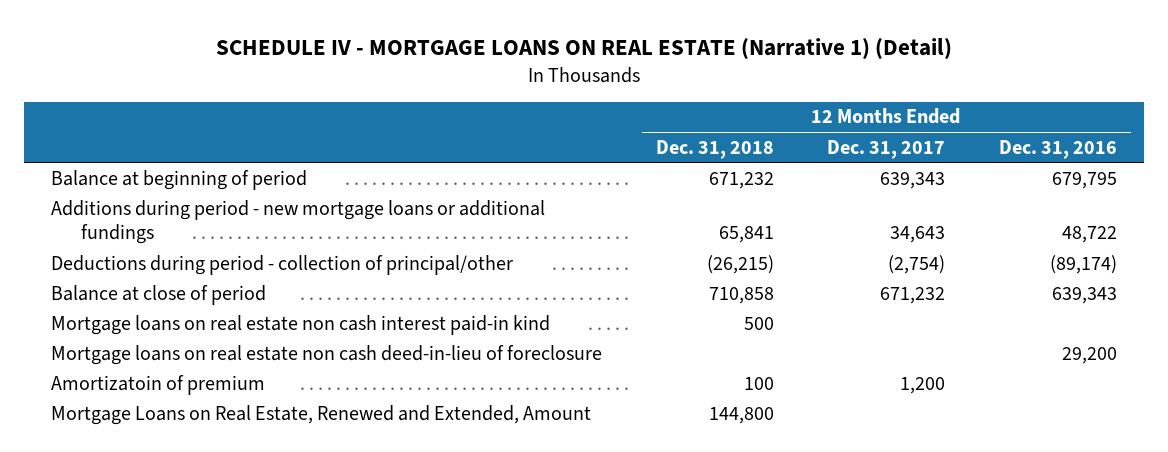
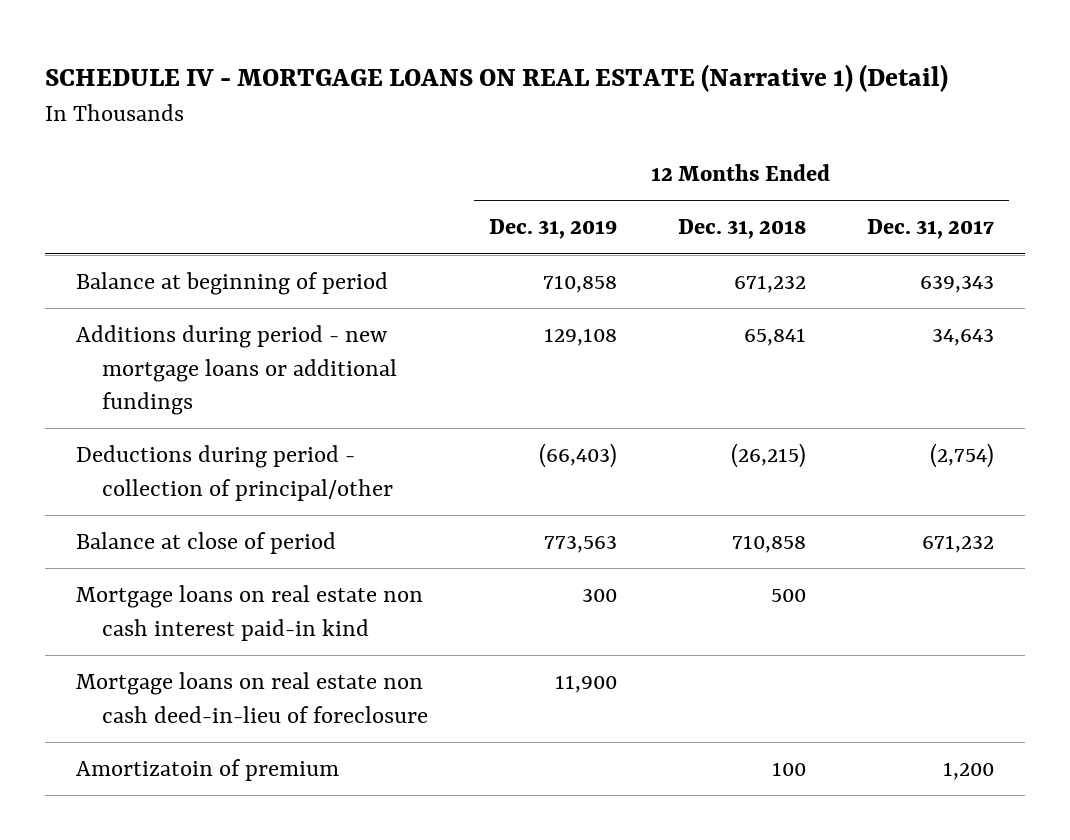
- | 12 Months Ended Dec. 31, 2018 | 12 Months Ended Dec. 31, 2017 | 12 Months Ended Dec. 31, 2016
+ | 12 Months Ended Dec. 31, 2019 | 12 Months Ended Dec. 31, 2018 | 12 Months Ended Dec. 31, 2017
- Mortgage Loans on Real Estate, Renewed and Extended, Amount | 144,800 | |

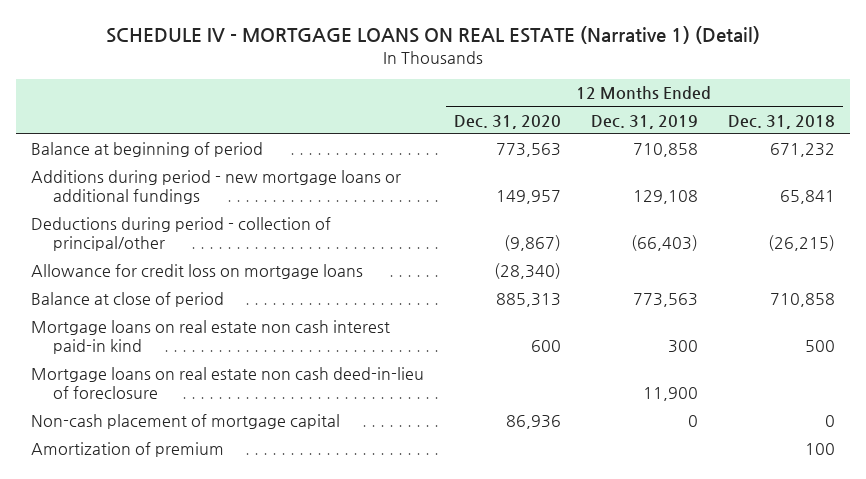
- | 12 Months Ended Dec. 31, 2019 | 12 Months Ended Dec. 31, 2018 | 12 Months Ended Dec. 31, 2017
+ | 12 Months Ended Dec. 31, 2020 | 12 Months Ended Dec. 31, 2019 | 12 Months Ended Dec. 31, 2018
+ Allowance for credit loss on mortgage loans | (28,340) | |
- Amortizatoin of premium | | 100 | 1,200
+ Non-cash placement of mortgage capital | 86,936 | 0 | 0
+ Amortization of premium | | | 100

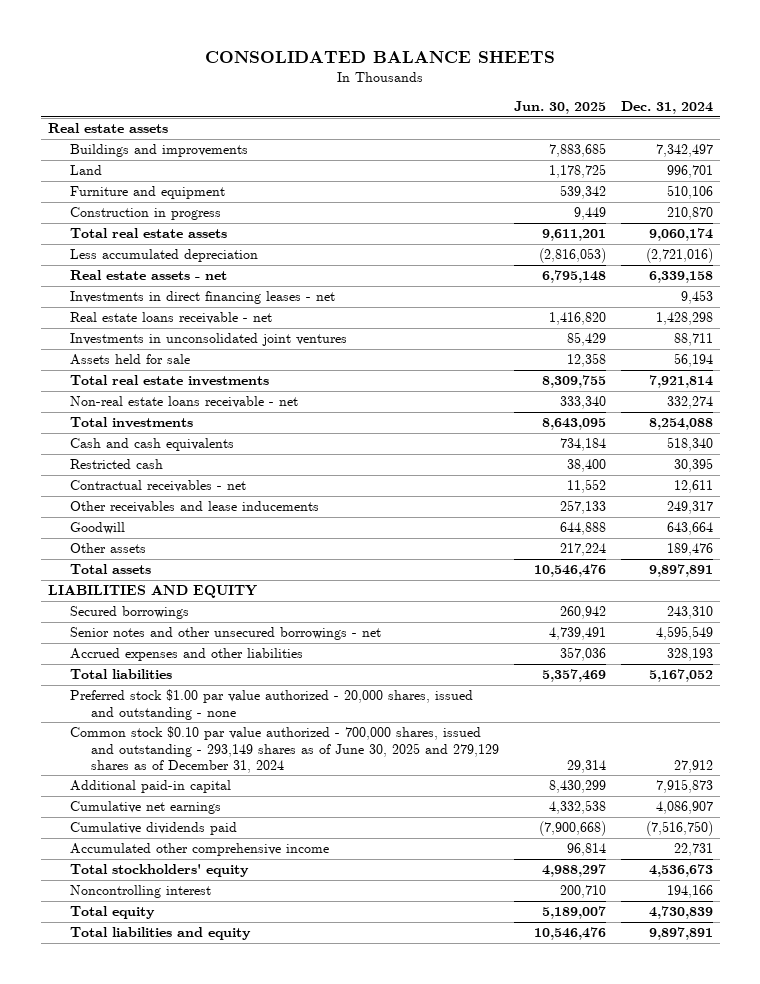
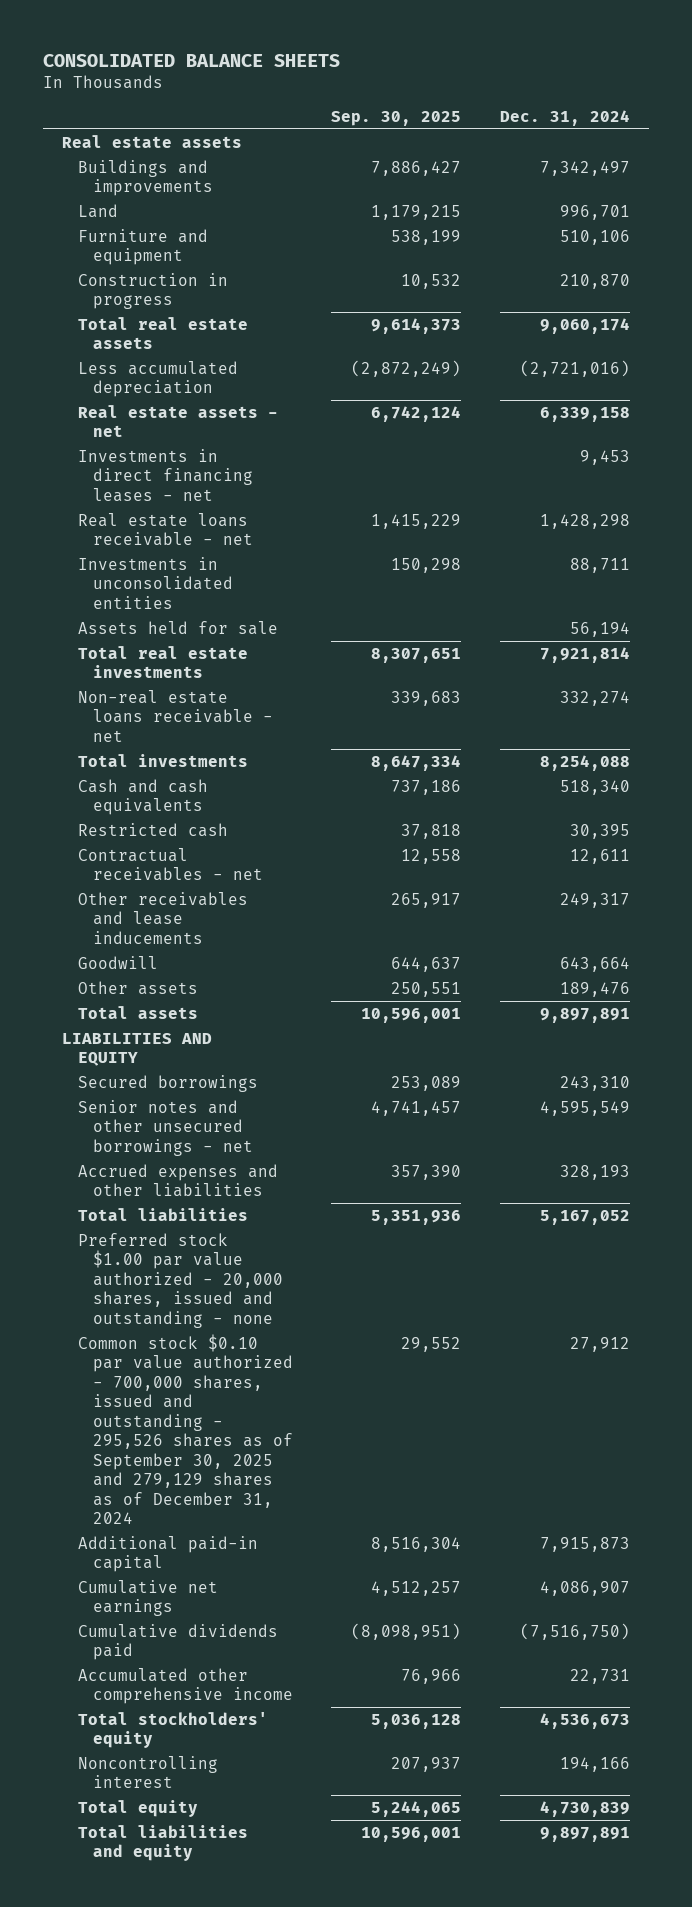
- | Jun. 30, 2025 | Dec. 31, 2024
+ | Sep. 30, 2025 | Dec. 31, 2024
- Investments in unconsolidated joint ventures | 85,429 | 88,711
+ Investments in unconsolidated entities | 150,298 | 88,711
- Common stock $0.10 par value authorized - 700,000 shares, issued and outstanding - 293,149 shares as of June 30, 2025 and 279,129 shares as of December 31, 2024 | 29,314 | 27,912
+ Common stock $0.10 par value authorized - 700,000 shares, issued and outstanding - 295,526 shares as of September 30, 2025 and 279,129 shares as of December 31, 2024 | 29,552 | 27,912

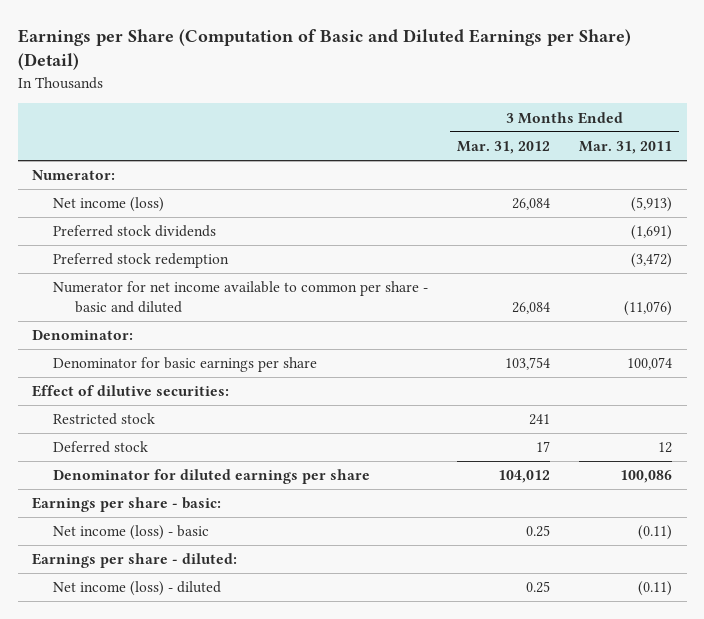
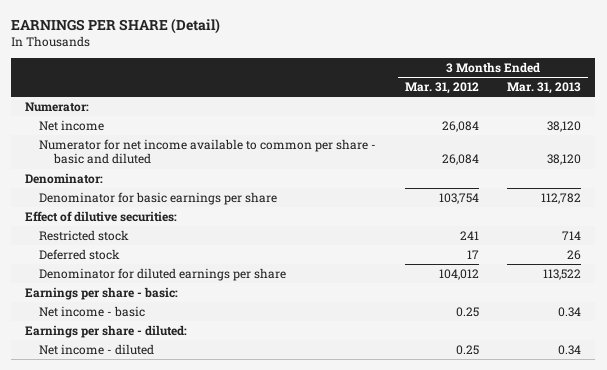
- Earnings per Share (Computation of Basic and Diluted Earnings per Share) (Detail)
+ EARNINGS PER SHARE (Detail)
- | 3 Months Ended Mar. 31, 2012 | 3 Months Ended Mar. 31, 2011
+ | 3 Months Ended Mar. 31, 2012 | 3 Months Ended Mar. 31, 2013
- Net income (loss) | 26,084 | (5,913)
- Preferred stock dividends | | (1,691)
- Preferred stock redemption | | (3,472)
+ Net income | 26,084 | 38,120
- Net income (loss) - basic | 0.25 | (0.11)
+ Net income - basic | 0.25 | 0.34
- Net income (loss) - diluted | 0.25 | (0.11)
+ Net income - diluted | 0.25 | 0.34

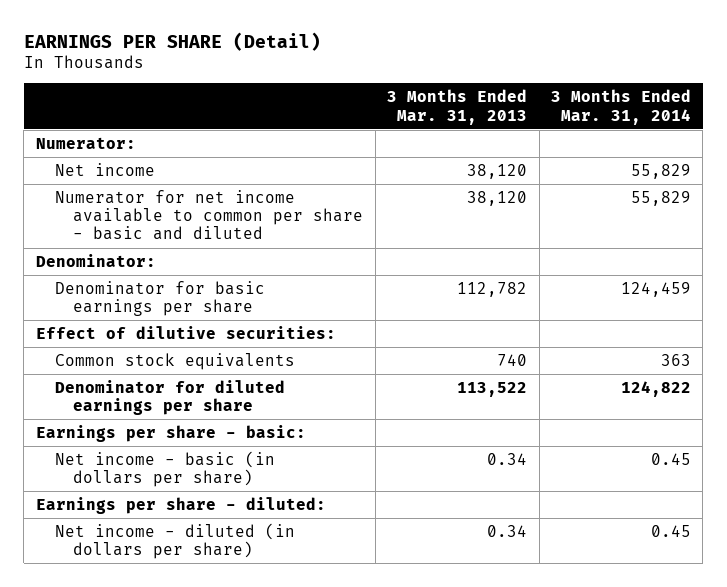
- | 3 Months Ended Mar. 31, 2012 | 3 Months Ended Mar. 31, 2013
+ | 3 Months Ended Mar. 31, 2013 | 3 Months Ended Mar. 31, 2014
- Restricted stock | 241 | 714
- Deferred stock | 17 | 26
+ Common stock equivalents | 740 | 363
- Net income - basic | 0.25 | 0.34
+ Net income - basic (in dollars per share) | 0.34 | 0.45
- Net income - diluted | 0.25 | 0.34
+ Net income - diluted (in dollars per share) | 0.34 | 0.45

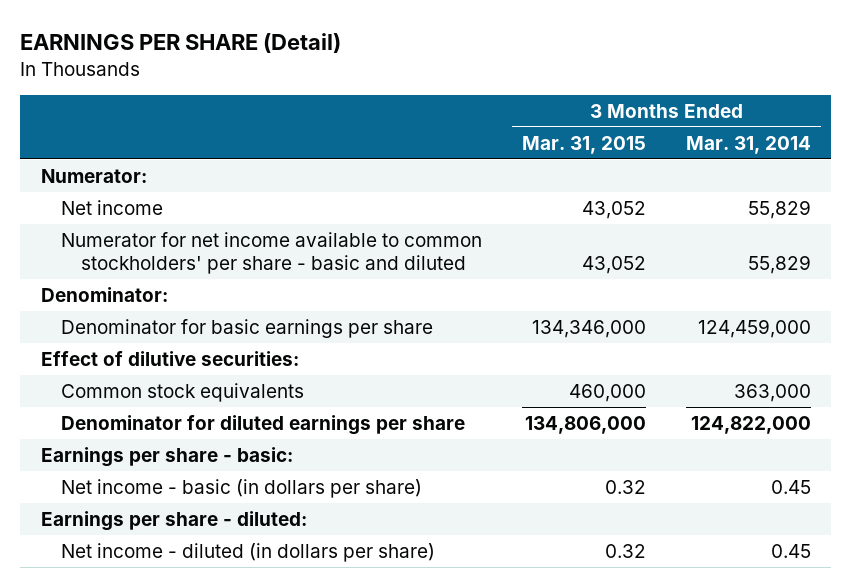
- | 3 Months Ended Mar. 31, 2013 | 3 Months Ended Mar. 31, 2014
+ | 3 Months Ended Mar. 31, 2015 | 3 Months Ended Mar. 31, 2014
- Numerator for net income available to common per share - basic and diluted | 38,120 | 55,829
+ Numerator for net income available to common stockholders' per share - basic and diluted | 43,052 | 55,829
- Denominator for basic earnings per share | 112,782 | 124,459
+ Denominator for basic earnings per share | 134,346,000 | 124,459,000
- Common stock equivalents | 740 | 363
- Denominator for diluted earnings per share | 113,522 | 124,822
+ Common stock equivalents | 460,000 | 363,000
+ Denominator for diluted earnings per share | 134,806,000 | 124,822,000

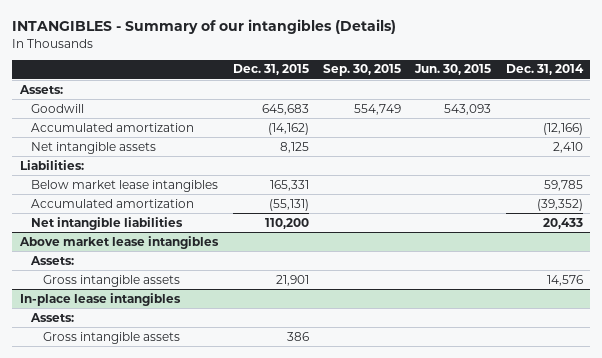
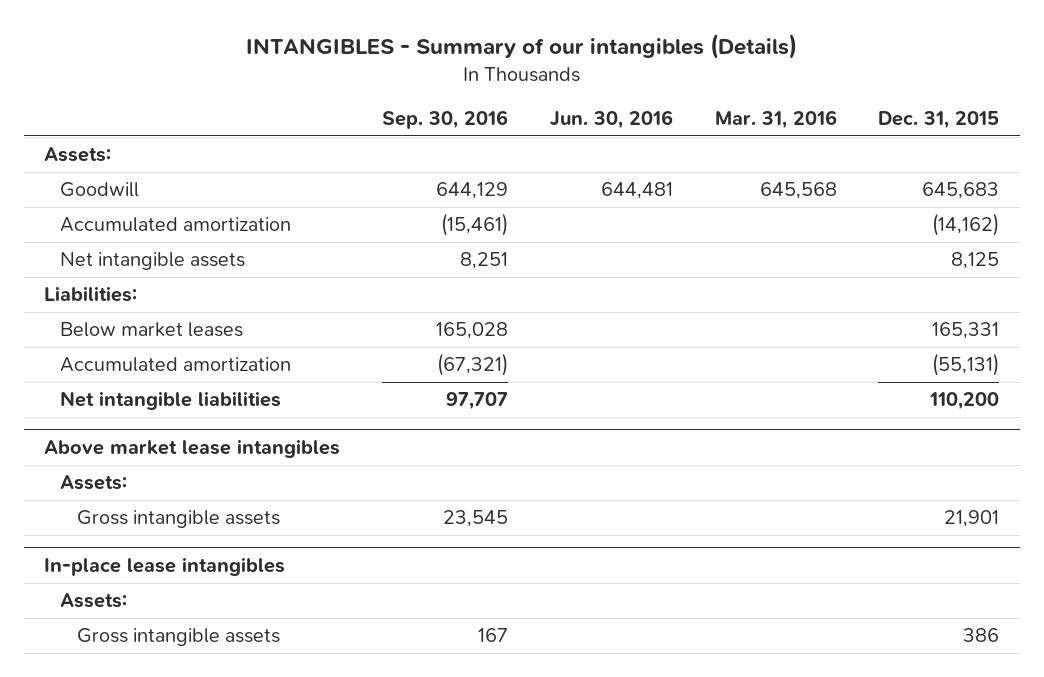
- | Dec. 31, 2015 | Sep. 30, 2015 | Jun. 30, 2015 | Dec. 31, 2014
+ | Sep. 30, 2016 | Jun. 30, 2016 | Mar. 31, 2016 | Dec. 31, 2015
- Below market lease intangibles | 165,331 | | | 59,785
+ Below market leases | 165,028 | | | 165,331

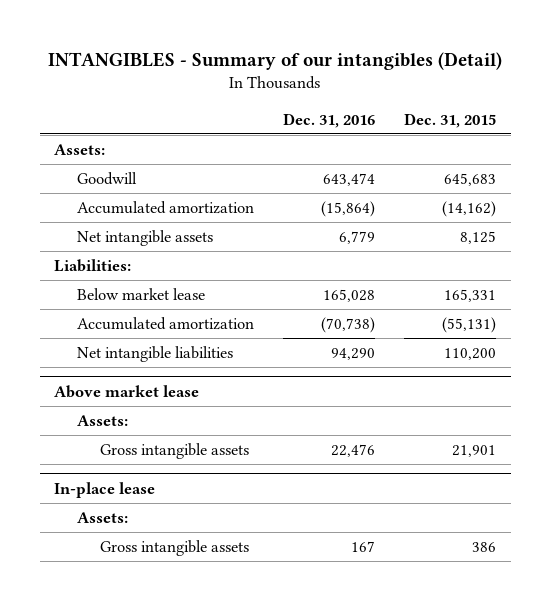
- INTANGIBLES - Summary of our intangibles (Details)
+ INTANGIBLES - Summary of our intangibles (Detail)
- | Sep. 30, 2016 | Jun. 30, 2016 | Mar. 31, 2016 | Dec. 31, 2015
+ | Dec. 31, 2016 | Dec. 31, 2015
- Below market leases | 165,028 | | | 165,331
+ Below market lease | 165,028 | 165,331
- Above market lease intangibles
+ Above market lease
- In-place lease intangibles
+ In-place lease

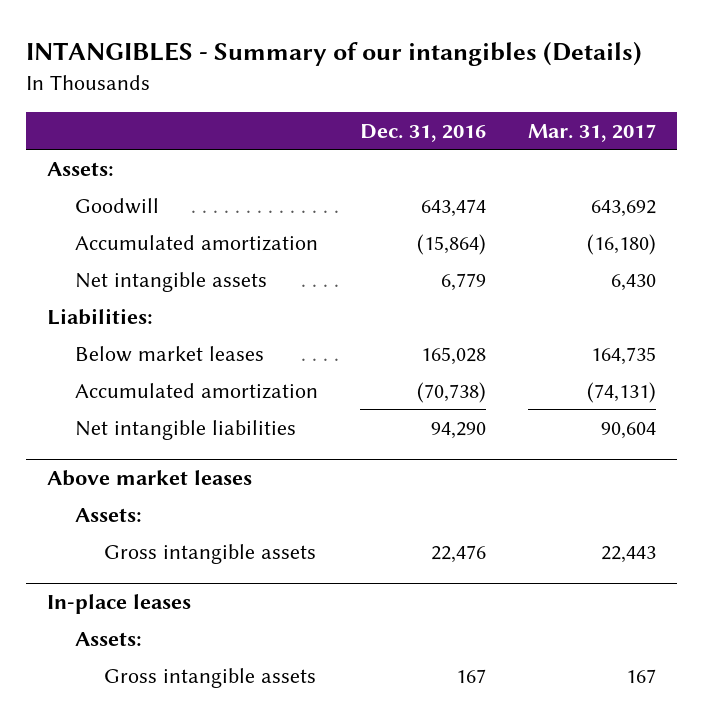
- INTANGIBLES - Summary of our intangibles (Detail)
+ INTANGIBLES - Summary of our intangibles (Details)
- | Dec. 31, 2016 | Dec. 31, 2015
+ | Dec. 31, 2016 | Mar. 31, 2017
- Below market lease | 165,028 | 165,331
+ Below market leases | 165,028 | 164,735
- Above market lease
+ Above market leases
- In-place lease
+ In-place leases

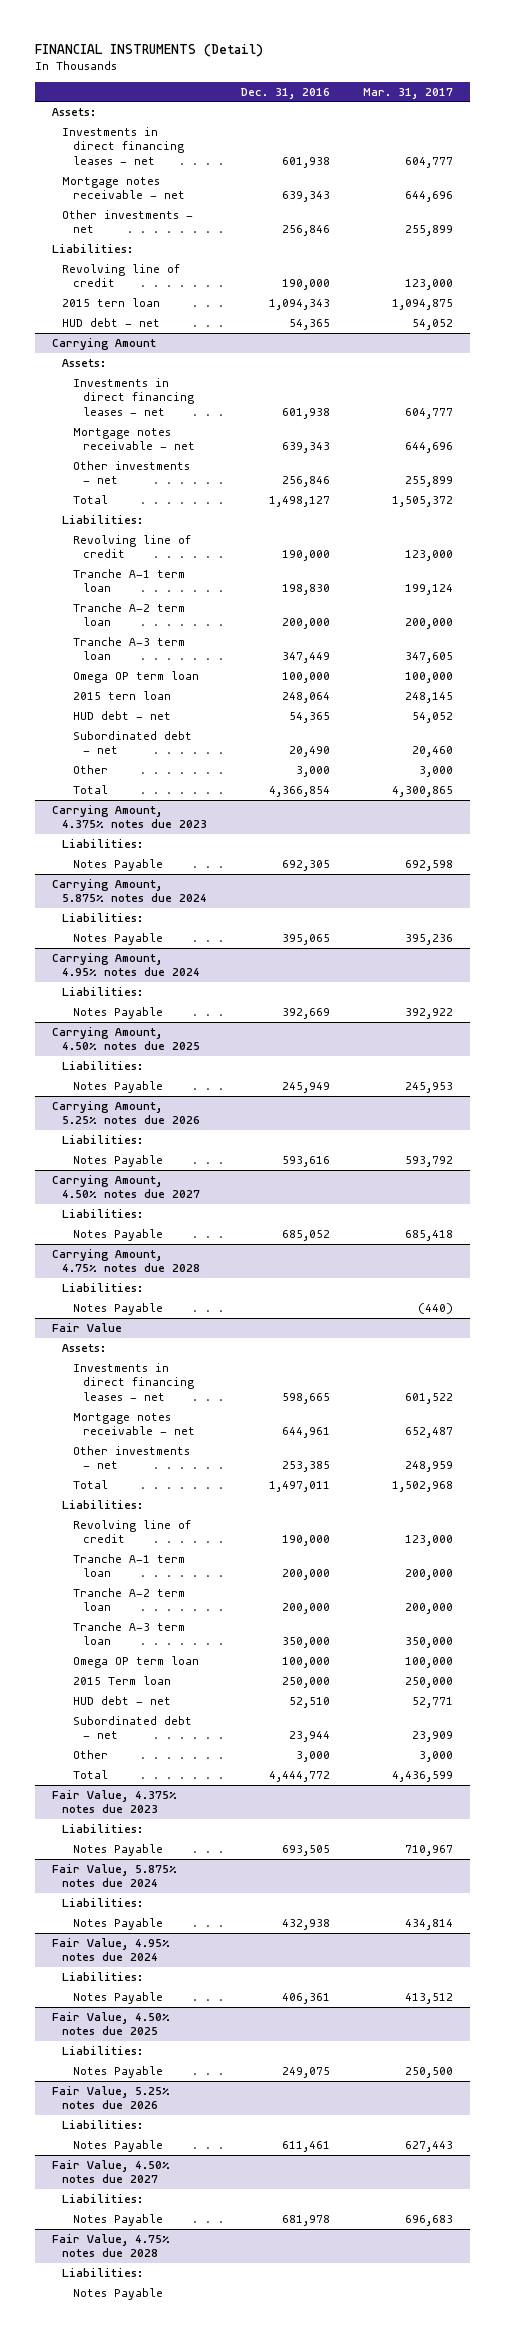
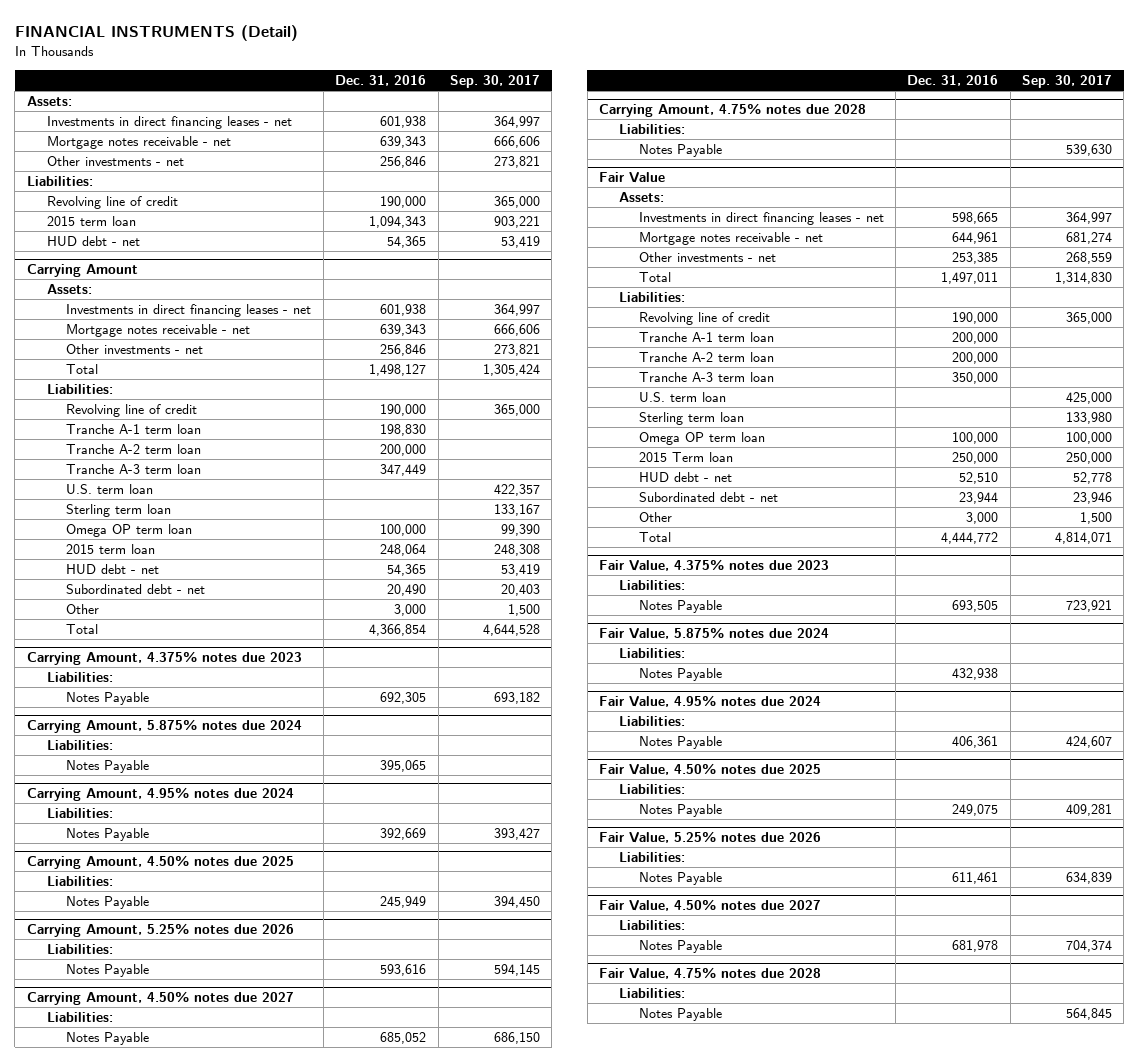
- | Dec. 31, 2016 | Mar. 31, 2017
+ | Dec. 31, 2016 | Sep. 30, 2017
- 2015 tern loan | 1,094,343 | 1,094,875
+ 2015 term loan | 1,094,343 | 903,221
@ Carrying Amount
+ U.S. term loan | | 422,357
+ Sterling term loan | | 133,167
- 2015 tern loan | 248,064 | 248,145
+ 2015 term loan | 248,064 | 248,308
@ Fair Value
+ U.S. term loan | | 425,000
+ Sterling term loan | | 133,980

